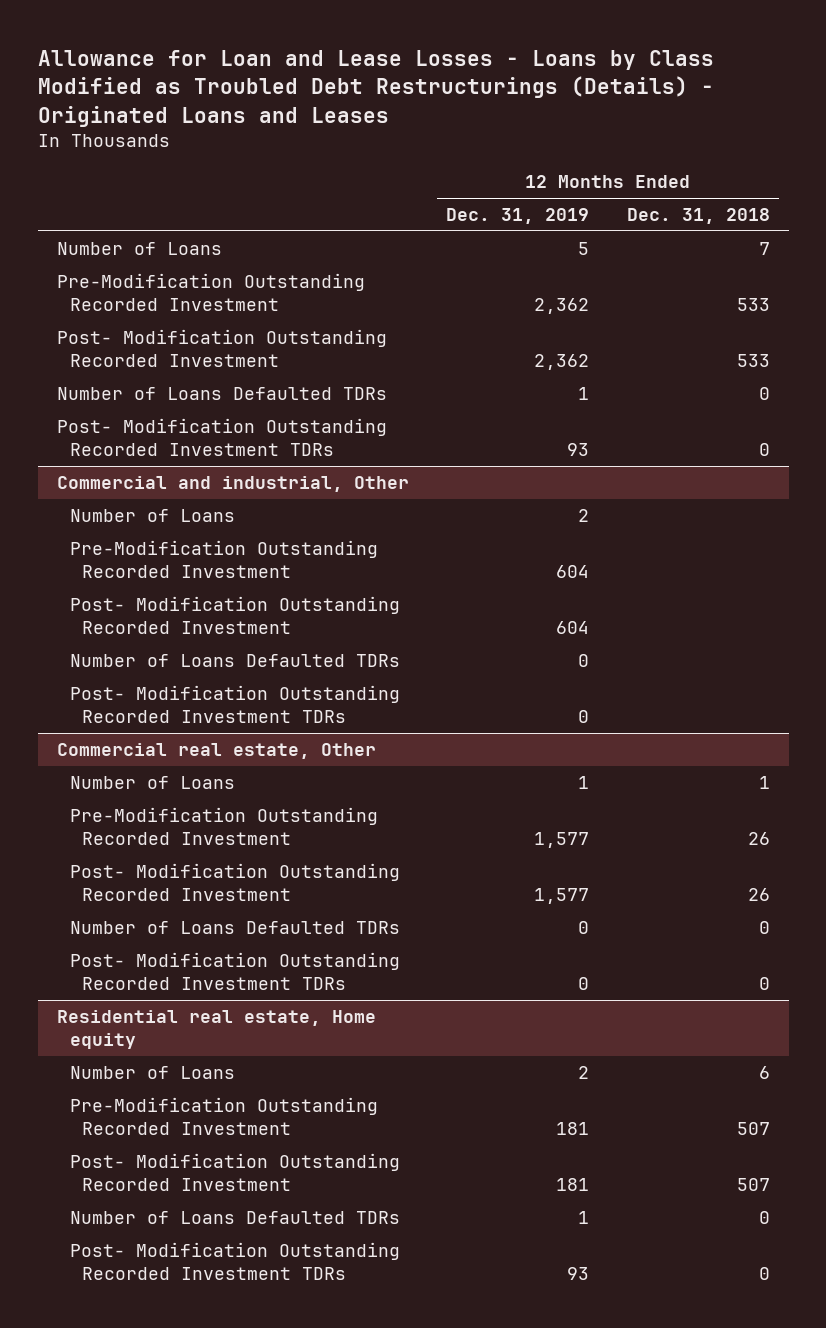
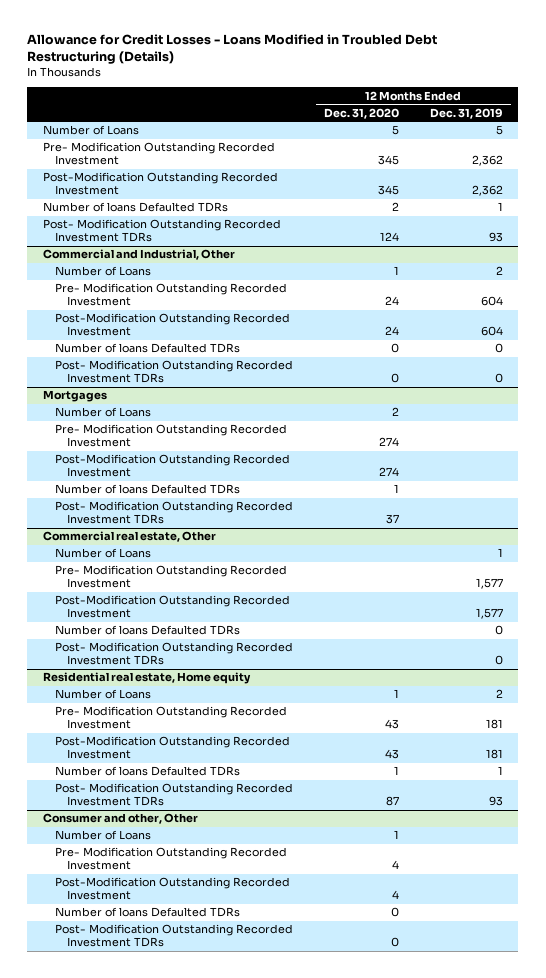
- Allowance for Loan and Lease Losses - Loans by Class Modified as Troubled Debt Restructurings (Details) - Originated Loans and Leases
+ Allowance for Credit Losses - Loans Modified in Troubled Debt Restructuring (Details)
- | 12 Months Ended Dec. 31, 2019 | 12 Months Ended Dec. 31, 2018
+ | 12 Months Ended Dec. 31, 2020 | 12 Months Ended Dec. 31, 2019
- Pre-Modification Outstanding Recorded Investment | 2,362 | 533
- Post- Modification Outstanding Recorded Investment | 2,362 | 533
- Number of Loans Defaulted TDRs | 1 | 0
+ Pre- Modification Outstanding Recorded Investment | 345 | 2,362
+ Post-Modification Outstanding Recorded Investment | 345 | 2,362
+ Number of loans Defaulted TDRs | 2 | 1
- Commercial and industrial, Other
+ Commercial and Industrial, Other
- Pre-Modification Outstanding Recorded Investment | 604 |
- Post- Modification Outstanding Recorded Investment | 604 |
- Number of Loans Defaulted TDRs | 0 |
+ Pre- Modification Outstanding Recorded Investment | 24 | 604
+ Post-Modification Outstanding Recorded Investment | 24 | 604
+ Number of loans Defaulted TDRs | 0 | 0
+ Mortgages
+ Number of Loans | 2 |
+ Pre- Modification Outstanding Recorded Investment | 274 |
+ Post-Modification Outstanding Recorded Investment | 274 |
+ Number of loans Defaulted TDRs | 1 |
+ Post- Modification Outstanding Recorded Investment TDRs | 37 |
@ Commercial real estate, Other
- Pre-Modification Outstanding Recorded Investment | 1,577 | 26
- Post- Modification Outstanding Recorded Investment | 1,577 | 26
- Number of Loans Defaulted TDRs | 0 | 0
+ Pre- Modification Outstanding Recorded Investment | | 1,577
+ Post-Modification Outstanding Recorded Investment | | 1,577
+ Number of loans Defaulted TDRs | | 0
@ Residential real estate, Home equity
- Pre-Modification Outstanding Recorded Investment | 181 | 507
- Post- Modification Outstanding Recorded Investment | 181 | 507
- Number of Loans Defaulted TDRs | 1 | 0
+ Pre- Modification Outstanding Recorded Investment | 43 | 181
+ Post-Modification Outstanding Recorded Investment | 43 | 181
+ Number of loans Defaulted TDRs | 1 | 1
+ Consumer and other, Other
+ Number of Loans | 1 |
+ Pre- Modification Outstanding Recorded Investment | 4 |
+ Post-Modification Outstanding Recorded Investment | 4 |
+ Number of loans Defaulted TDRs | 0 |
+ Post- Modification Outstanding Recorded Investment TDRs | 0 |

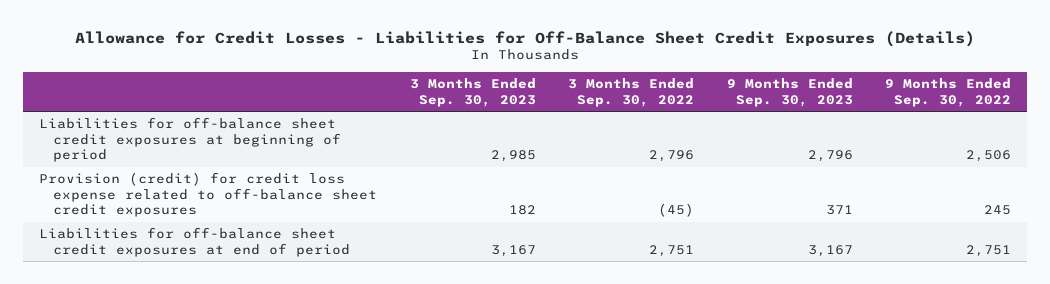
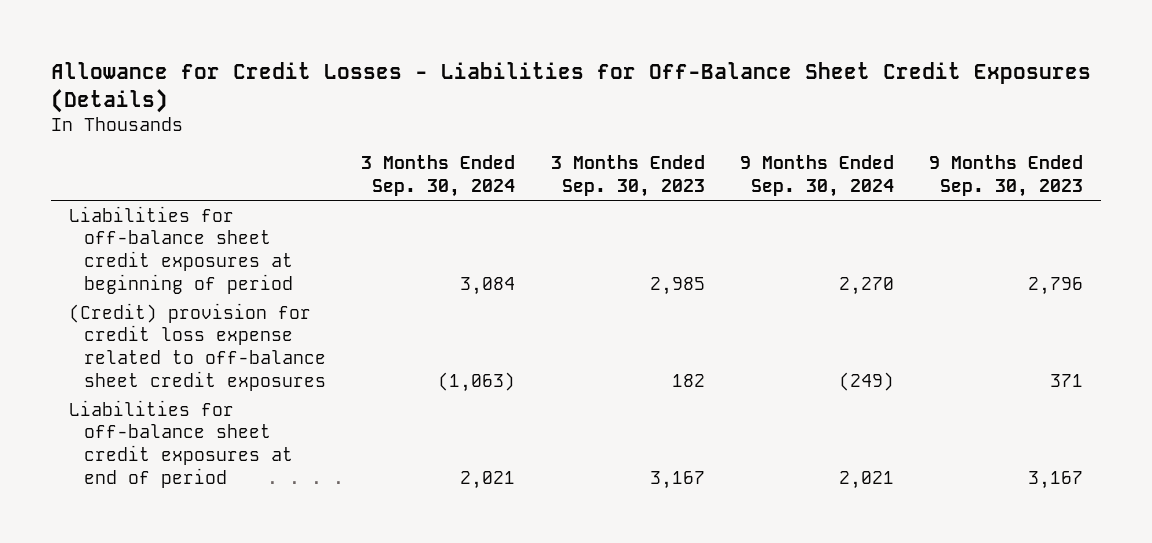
- | 3 Months Ended Sep. 30, 2023 | 3 Months Ended Sep. 30, 2022 | 9 Months Ended Sep. 30, 2023 | 9 Months Ended Sep. 30, 2022
+ | 3 Months Ended Sep. 30, 2024 | 3 Months Ended Sep. 30, 2023 | 9 Months Ended Sep. 30, 2024 | 9 Months Ended Sep. 30, 2023
- Provision (credit) for credit loss expense related to off-balance sheet credit exposures | 182 | (45) | 371 | 245
+ (Credit) provision for credit loss expense related to off-balance sheet credit exposures | (1,063) | 182 | (249) | 371

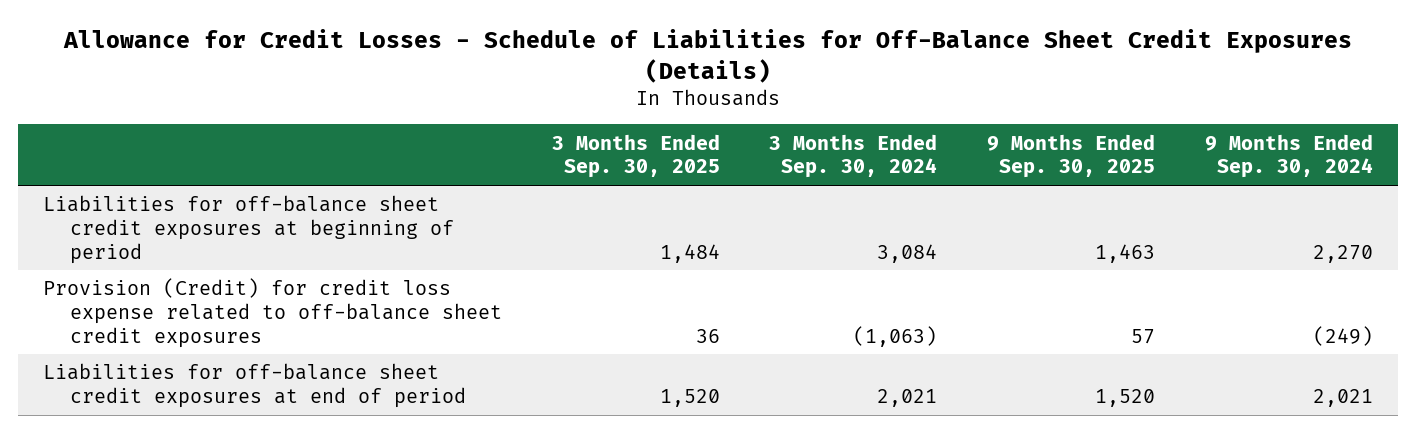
- Allowance for Credit Losses - Liabilities for Off-Balance Sheet Credit Exposures (Details)
+ Allowance for Credit Losses - Schedule of Liabilities for Off-Balance Sheet Credit Exposures (Details)
- | 3 Months Ended Sep. 30, 2024 | 3 Months Ended Sep. 30, 2023 | 9 Months Ended Sep. 30, 2024 | 9 Months Ended Sep. 30, 2023
+ | 3 Months Ended Sep. 30, 2025 | 3 Months Ended Sep. 30, 2024 | 9 Months Ended Sep. 30, 2025 | 9 Months Ended Sep. 30, 2024
- (Credit) provision for credit loss expense related to off-balance sheet credit exposures | (1,063) | 182 | (249) | 371
+ Provision (Credit) for credit loss expense related to off-balance sheet credit exposures | 36 | (1,063) | 57 | (249)

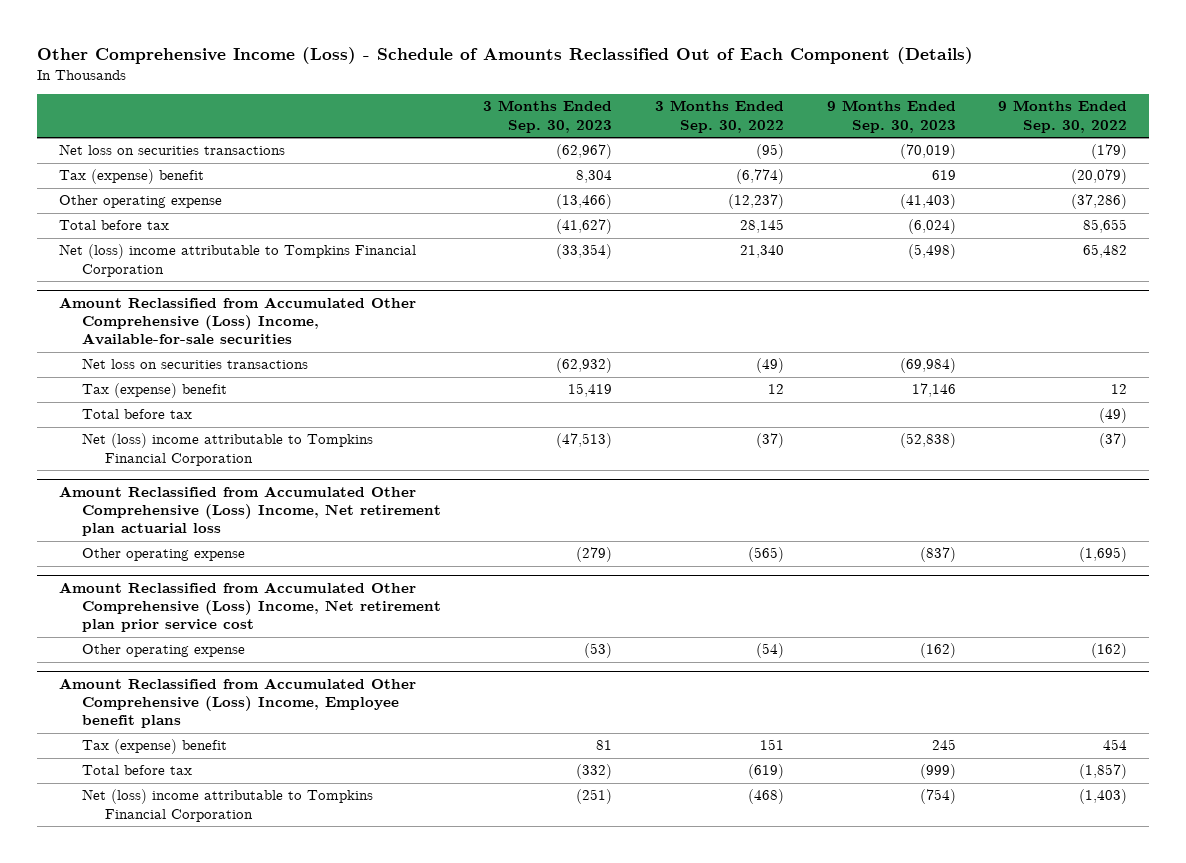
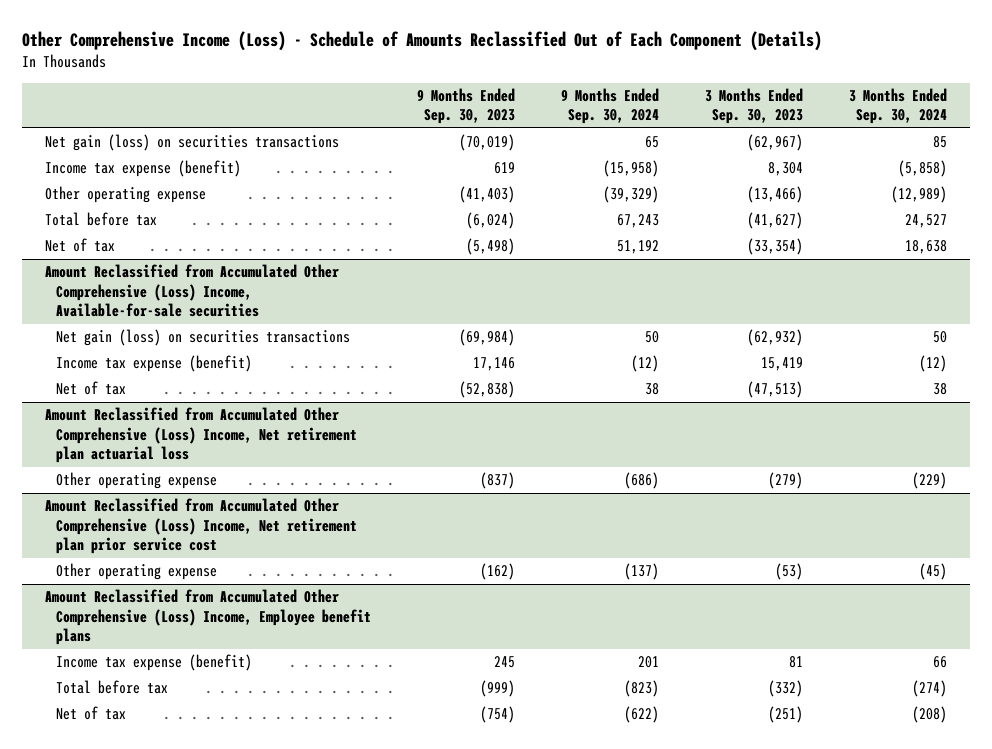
- | 3 Months Ended Sep. 30, 2023 | 3 Months Ended Sep. 30, 2022 | 9 Months Ended Sep. 30, 2023 | 9 Months Ended Sep. 30, 2022
+ | 9 Months Ended Sep. 30, 2023 | 9 Months Ended Sep. 30, 2024 | 3 Months Ended Sep. 30, 2023 | 3 Months Ended Sep. 30, 2024
- Net loss on securities transactions | (62,967) | (95) | (70,019) | (179)
- Tax (expense) benefit | 8,304 | (6,774) | 619 | (20,079)
+ Net gain (loss) on securities transactions | (70,019) | 65 | (62,967) | 85
+ Income tax expense (benefit) | 619 | (15,958) | 8,304 | (5,858)
- Net (loss) income attributable to Tompkins Financial Corporation | (33,354) | 21,340 | (5,498) | 65,482
+ Net of tax | (5,498) | 51,192 | (33,354) | 18,638
@ Amount Reclassified from Accumulated Other Comprehensive (Loss) Income, Available-for-sale securities
- Net loss on securities transactions | (62,932) | (49) | (69,984) |
- Tax (expense) benefit | 15,419 | 12 | 17,146 | 12
- Total before tax | | | | (49)
- Net (loss) income attributable to Tompkins Financial Corporation | (47,513) | (37) | (52,838) | (37)
+ Net gain (loss) on securities transactions | (69,984) | 50 | (62,932) | 50
+ Income tax expense (benefit) | 17,146 | (12) | 15,419 | (12)
+ Net of tax | (52,838) | 38 | (47,513) | 38
@ Amount Reclassified from Accumulated Other Comprehensive (Loss) Income, Employee benefit plans
- Tax (expense) benefit | 81 | 151 | 245 | 454
+ Income tax expense (benefit) | 245 | 201 | 81 | 66
- Net (loss) income attributable to Tompkins Financial Corporation | (251) | (468) | (754) | (1,403)
+ Net of tax | (754) | (622) | (251) | (208)

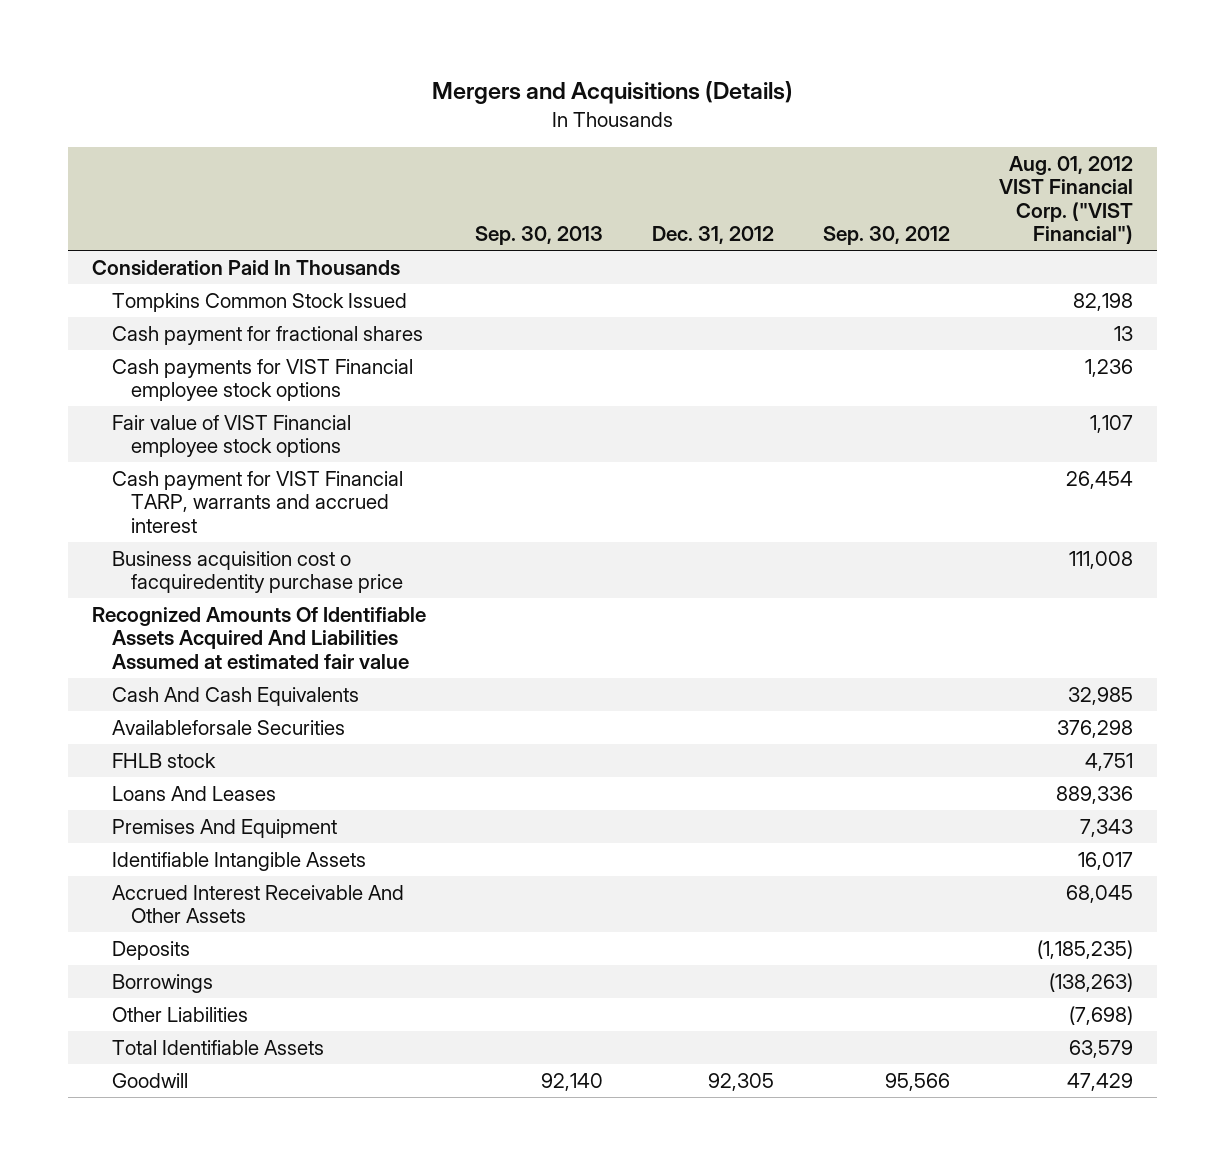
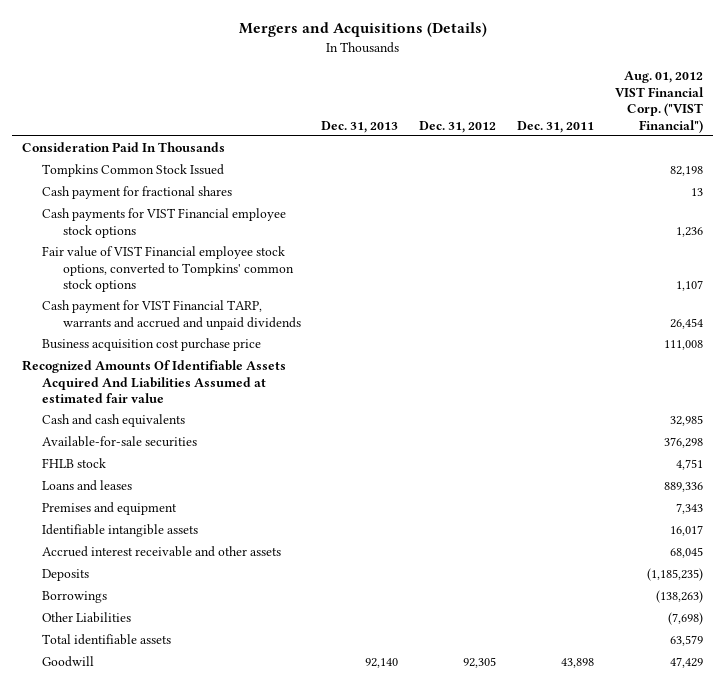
- | Sep. 30, 2013 | Dec. 31, 2012 | Sep. 30, 2012 | Aug. 01, 2012 VIST Financial Corp. ("VIST Financial")
+ | Dec. 31, 2013 | Dec. 31, 2012 | Dec. 31, 2011 | Aug. 01, 2012 VIST Financial Corp. ("VIST Financial")
- Fair value of VIST Financial employee stock options | | | | 1,107
- Cash payment for VIST Financial TARP, warrants and accrued interest | | | | 26,454
- Business acquisition cost o facquiredentity purchase price | | | | 111,008
+ Fair value of VIST Financial employee stock options, converted to Tompkins' common stock options | | | | 1,107
+ Cash payment for VIST Financial TARP, warrants and accrued and unpaid dividends | | | | 26,454
+ Business acquisition cost purchase price | | | | 111,008
- Cash And Cash Equivalents | | | | 32,985
- Availableforsale Securities | | | | 376,298
+ Cash and cash equivalents | | | | 32,985
+ Available-for-sale securities | | | | 376,298
- Loans And Leases | | | | 889,336
- Premises And Equipment | | | | 7,343
- Identifiable Intangible Assets | | | | 16,017
- Accrued Interest Receivable And Other Assets | | | | 68,045
+ Loans and leases | | | | 889,336
+ Premises and equipment | | | | 7,343
+ Identifiable intangible assets | | | | 16,017
+ Accrued interest receivable and other assets | | | | 68,045
- Total Identifiable Assets | | | | 63,579
+ Total identifiable assets | | | | 63,579

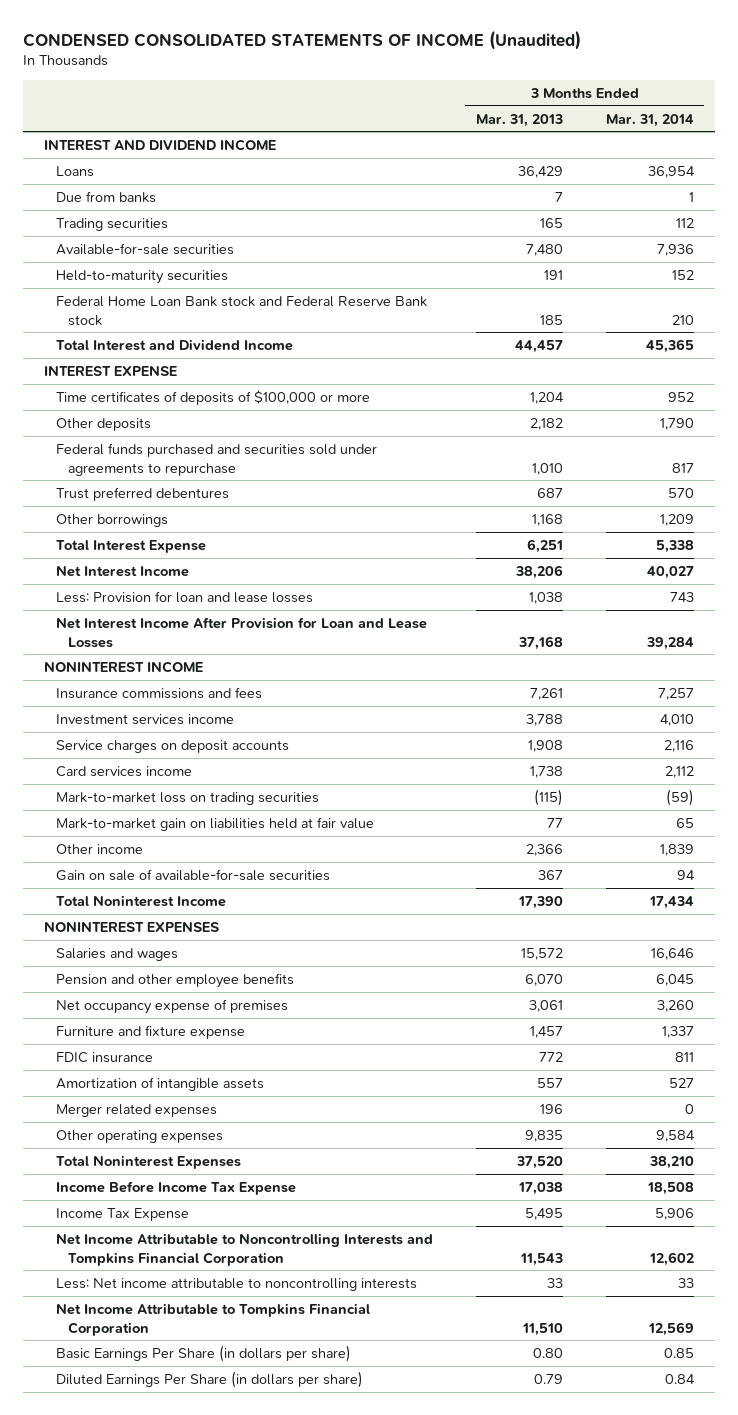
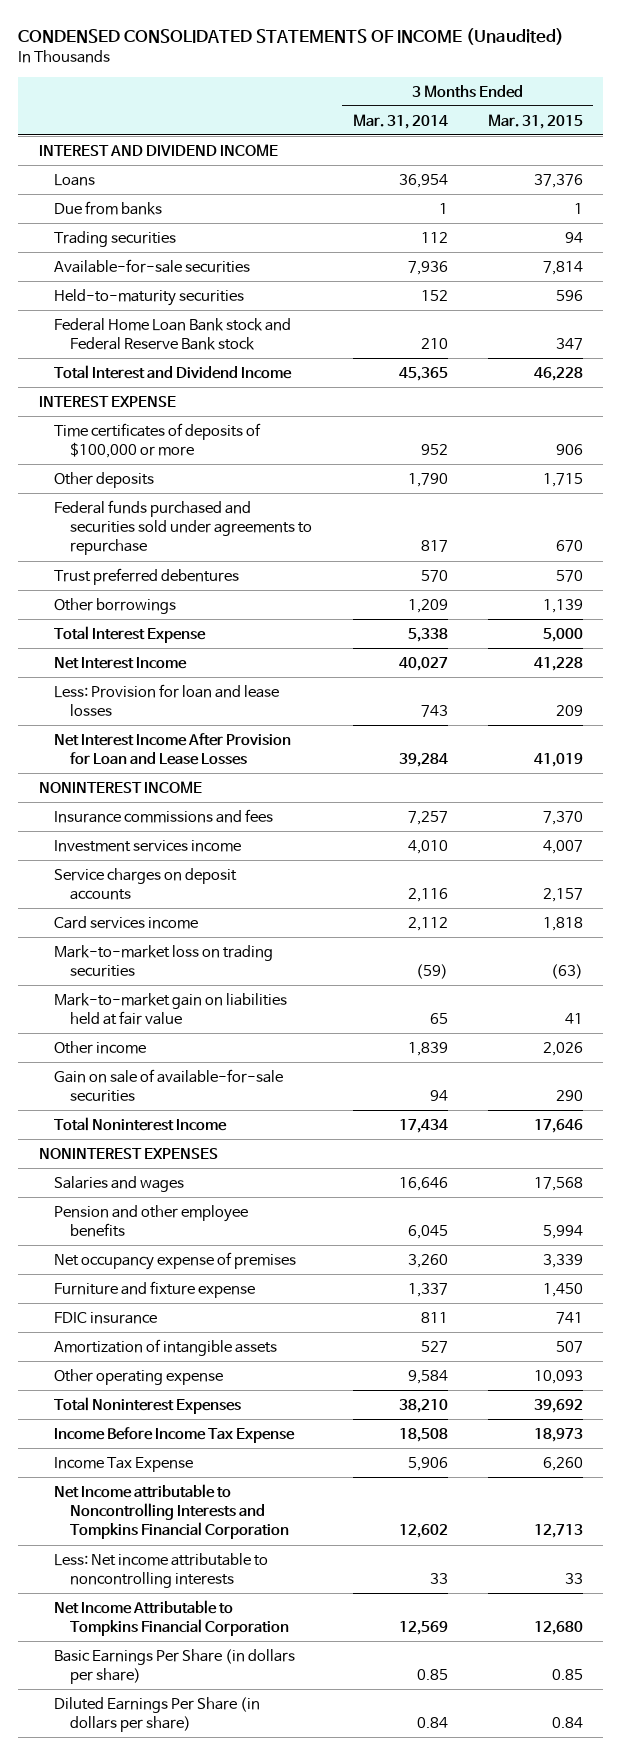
- | 3 Months Ended Mar. 31, 2013 | 3 Months Ended Mar. 31, 2014
+ | 3 Months Ended Mar. 31, 2014 | 3 Months Ended Mar. 31, 2015
- Merger related expenses | 196 | 0
- Other operating expenses | 9,835 | 9,584
+ Other operating expense | 9,584 | 10,093
- Net Income Attributable to Noncontrolling Interests and Tompkins Financial Corporation | 11,543 | 12,602
+ Net Income attributable to Noncontrolling Interests and Tompkins Financial Corporation | 12,602 | 12,713

